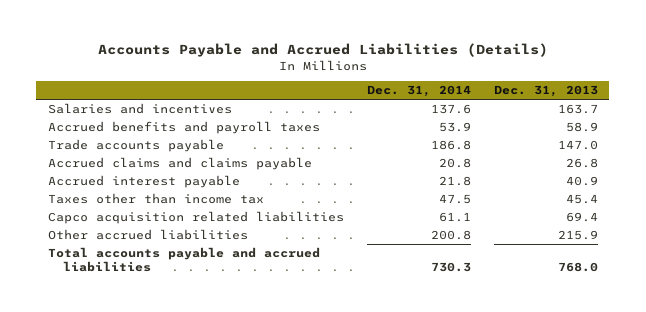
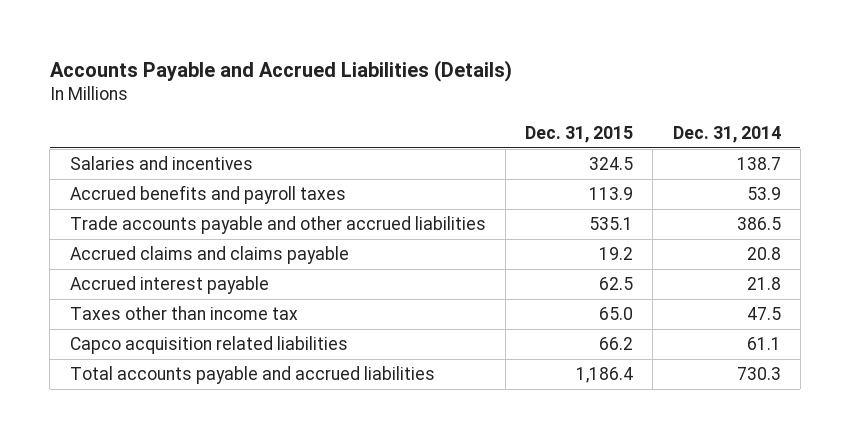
- | Dec. 31, 2014 | Dec. 31, 2013
+ | Dec. 31, 2015 | Dec. 31, 2014
- Salaries and incentives | 137.6 | 163.7
+ Salaries and incentives | 324.5 | 138.7
- Trade accounts payable | 186.8 | 147.0
+ Trade accounts payable and other accrued liabilities | 535.1 | 386.5
- Other accrued liabilities | 200.8 | 215.9

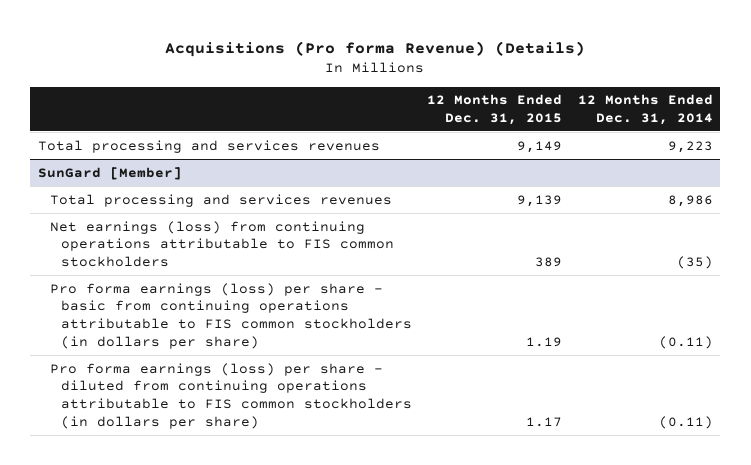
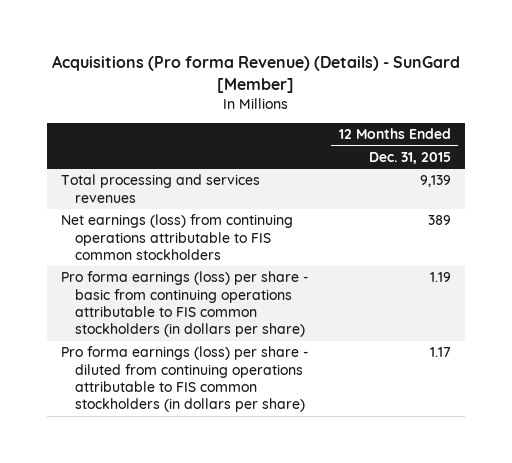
- Acquisitions (Pro forma Revenue) (Details)
+ Acquisitions (Pro forma Revenue) (Details) - SunGard [Member]
- | 12 Months Ended Dec. 31, 2015 | 12 Months Ended Dec. 31, 2014
+ | 12 Months Ended Dec. 31, 2015
- Total processing and services revenues | 9,149 | 9,223
- SunGard [Member]

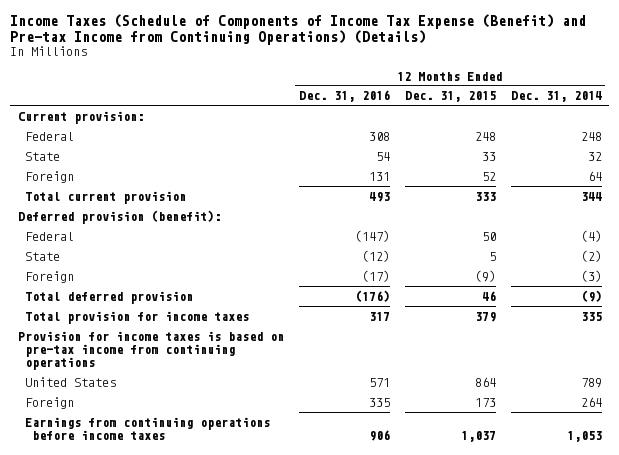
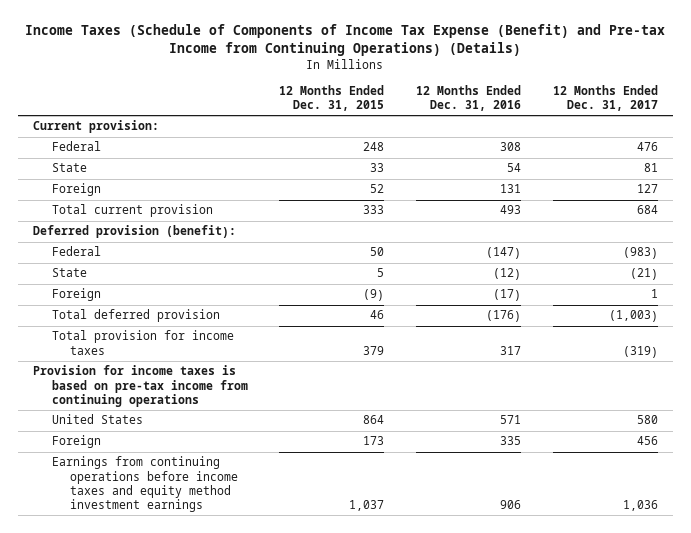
- | 12 Months Ended Dec. 31, 2016 | 12 Months Ended Dec. 31, 2015 | 12 Months Ended Dec. 31, 2014
+ | 12 Months Ended Dec. 31, 2015 | 12 Months Ended Dec. 31, 2016 | 12 Months Ended Dec. 31, 2017
- Earnings from continuing operations before income taxes | 906 | 1,037 | 1,053
+ Earnings from continuing operations before income taxes and equity method investment earnings | 1,037 | 906 | 1,036

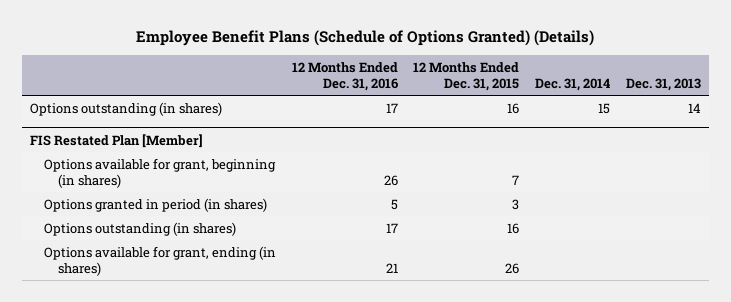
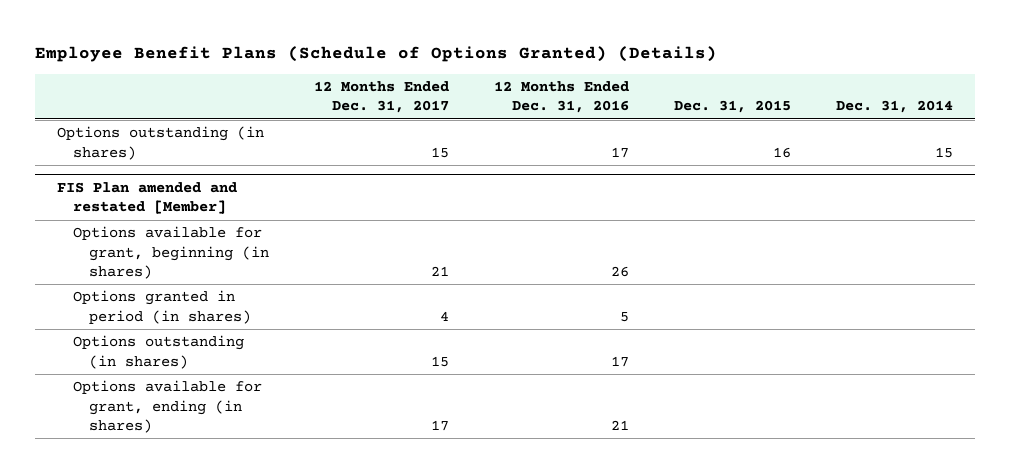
- | 12 Months Ended Dec. 31, 2016 | 12 Months Ended Dec. 31, 2015 | Dec. 31, 2014 | Dec. 31, 2013
+ | 12 Months Ended Dec. 31, 2017 | 12 Months Ended Dec. 31, 2016 | Dec. 31, 2015 | Dec. 31, 2014
- FIS Restated Plan [Member]
+ FIS Plan amended and restated [Member]

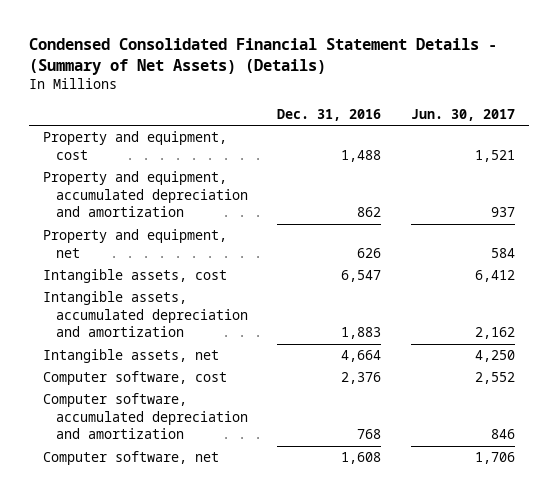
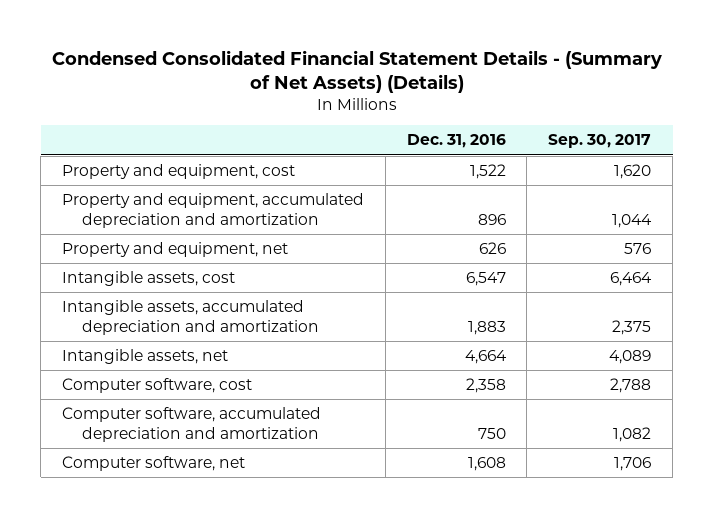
- | Dec. 31, 2016 | Jun. 30, 2017
+ | Dec. 31, 2016 | Sep. 30, 2017
- Property and equipment, cost | 1,488 | 1,521
- Property and equipment, accumulated depreciation and amortization | 862 | 937
+ Property and equipment, cost | 1,522 | 1,620
+ Property and equipment, accumulated depreciation and amortization | 896 | 1,044
- Computer software, cost | 2,376 | 2,552
- Computer software, accumulated depreciation and amortization | 768 | 846
+ Computer software, cost | 2,358 | 2,788
+ Computer software, accumulated depreciation and amortization | 750 | 1,082

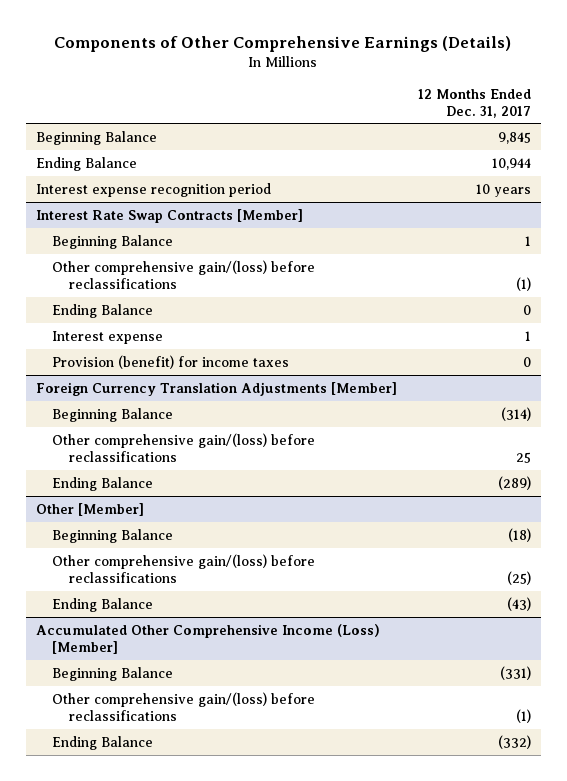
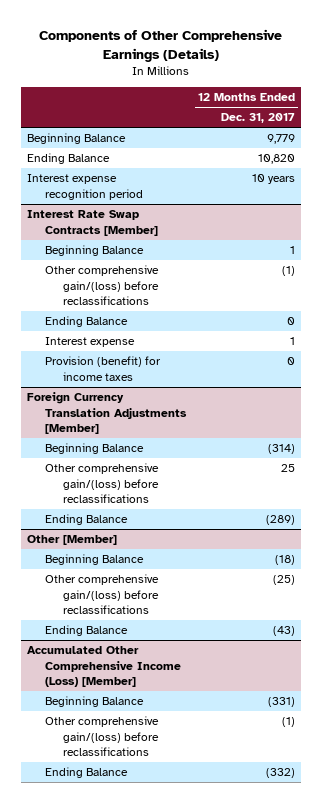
- Beginning Balance | 9,845
- Ending Balance | 10,944
+ Beginning Balance | 9,779
+ Ending Balance | 10,820

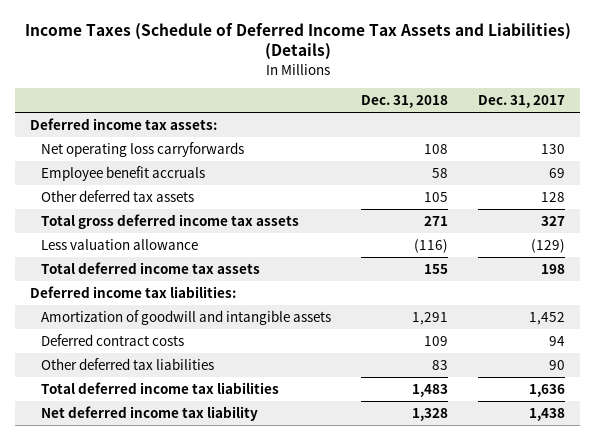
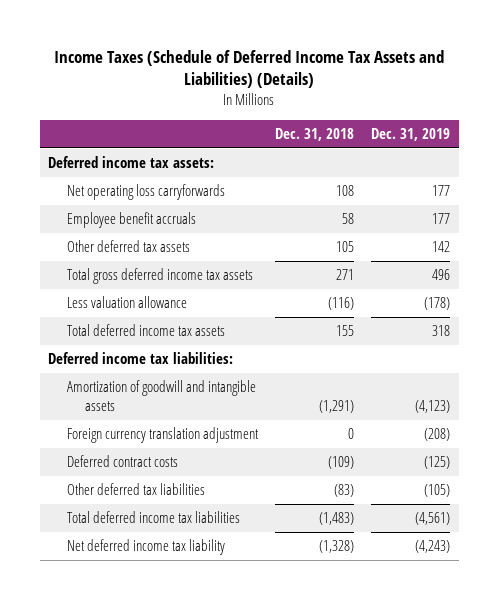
- | Dec. 31, 2018 | Dec. 31, 2017
+ | Dec. 31, 2018 | Dec. 31, 2019
- Amortization of goodwill and intangible assets | 1,291 | 1,452
- Deferred contract costs | 109 | 94
- Other deferred tax liabilities | 83 | 90
- Total deferred income tax liabilities | 1,483 | 1,636
- Net deferred income tax liability | 1,328 | 1,438
+ Amortization of goodwill and intangible assets | (1,291) | (4,123)
+ Foreign currency translation adjustment | 0 | (208)
+ Deferred contract costs | (109) | (125)
+ Other deferred tax liabilities | (83) | (105)
+ Total deferred income tax liabilities | (1,483) | (4,561)
+ Net deferred income tax liability | (1,328) | (4,243)

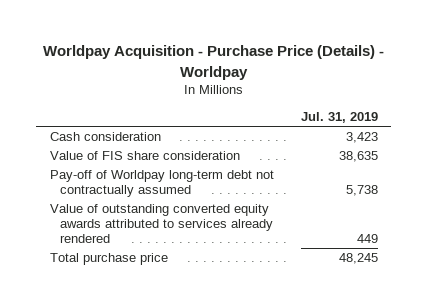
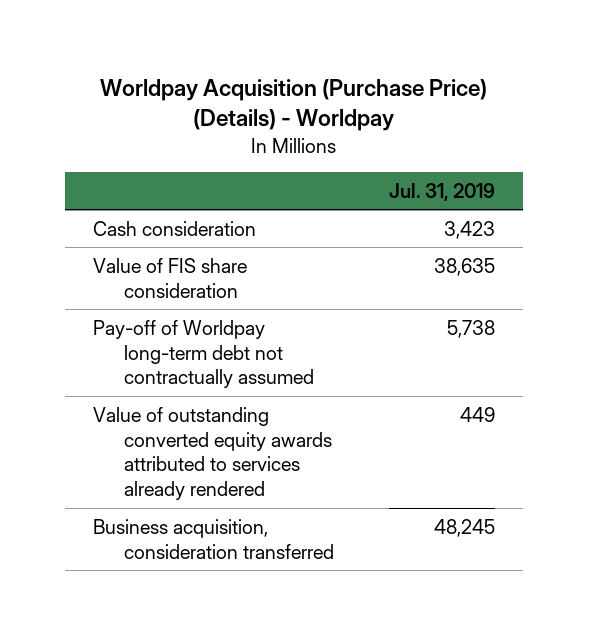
- Worldpay Acquisition - Purchase Price (Details) - Worldpay
+ Worldpay Acquisition (Purchase Price) (Details) - Worldpay
- Total purchase price | 48,245
+ Business acquisition, consideration transferred | 48,245

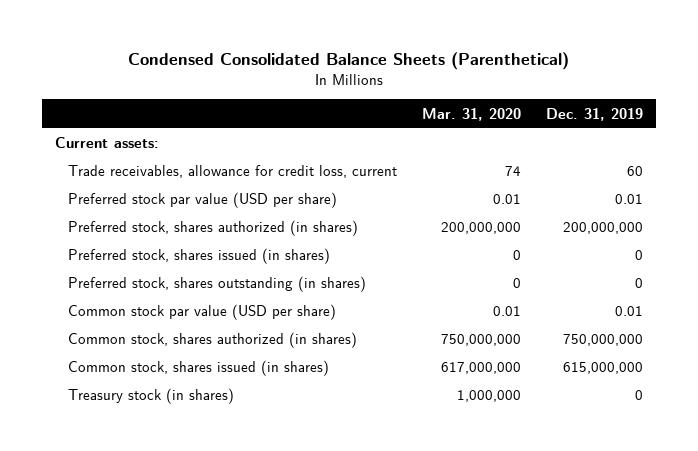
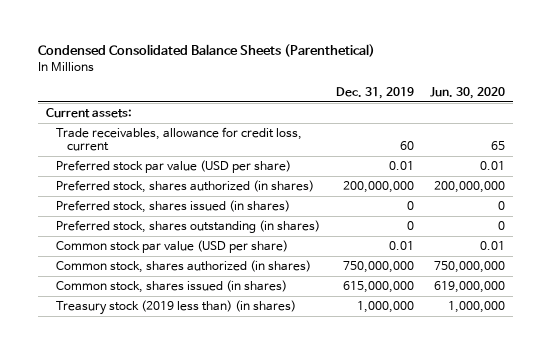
- | Mar. 31, 2020 | Dec. 31, 2019
+ | Dec. 31, 2019 | Jun. 30, 2020
- Treasury stock (in shares) | 1,000,000 | 0
+ Treasury stock (2019 less than) (in shares) | 1,000,000 | 1,000,000

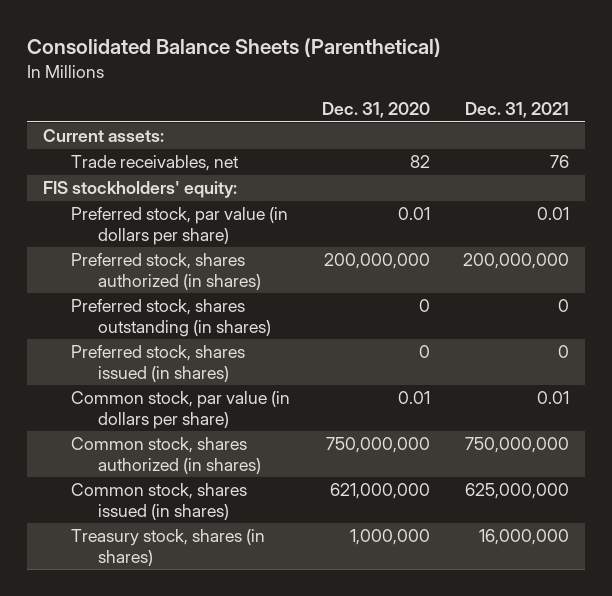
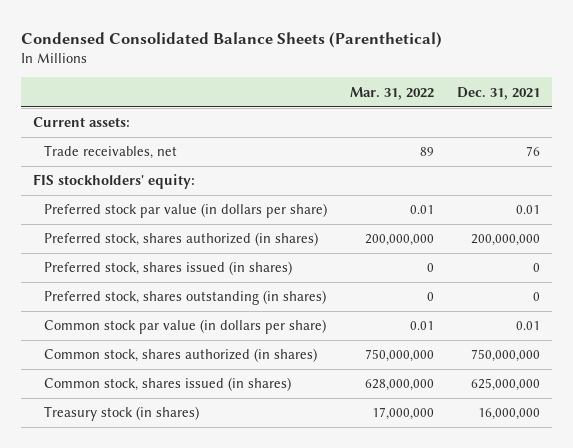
- Consolidated Balance Sheets (Parenthetical)
+ Condensed Consolidated Balance Sheets (Parenthetical)
- | Dec. 31, 2020 | Dec. 31, 2021
+ | Mar. 31, 2022 | Dec. 31, 2021
- Preferred stock, par value (in dollars per share) | 0.01 | 0.01
+ Preferred stock par value (in dollars per share) | 0.01 | 0.01
- Common stock, par value (in dollars per share) | 0.01 | 0.01
moved down: Preferred stock, shares outstanding (in shares) | 0 | 0
+ Common stock par value (in dollars per share) | 0.01 | 0.01
- Treasury stock, shares (in shares) | 1,000,000 | 16,000,000
+ Treasury stock (in shares) | 17,000,000 | 16,000,000

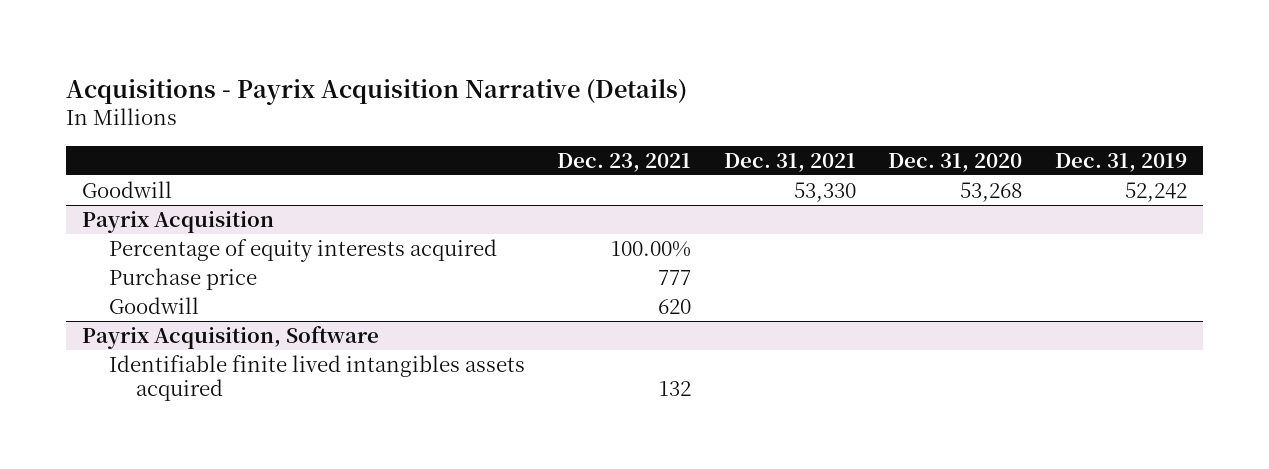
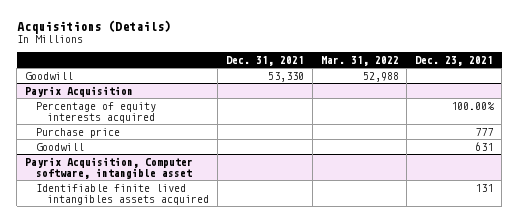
- Acquisitions - Payrix Acquisition Narrative (Details)
+ Acquisitions (Details)
- | Dec. 23, 2021 | Dec. 31, 2021 | Dec. 31, 2020 | Dec. 31, 2019
+ | Dec. 31, 2021 | Mar. 31, 2022 | Dec. 23, 2021
@ Payrix Acquisition
- Goodwill | 620 | | |
- Payrix Acquisition, Software
- Identifiable finite lived intangibles assets acquired | 132 | | |
@ Payrix Acquisition
+ Goodwill | | | 631
+ Payrix Acquisition, Computer software, intangible asset
+ Identifiable finite lived intangibles assets acquired | | | 131

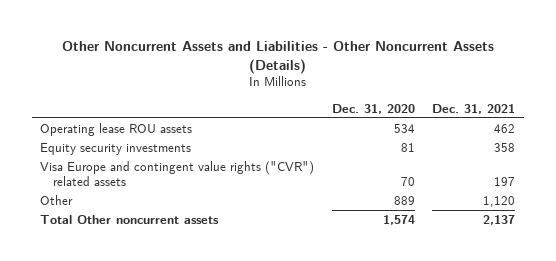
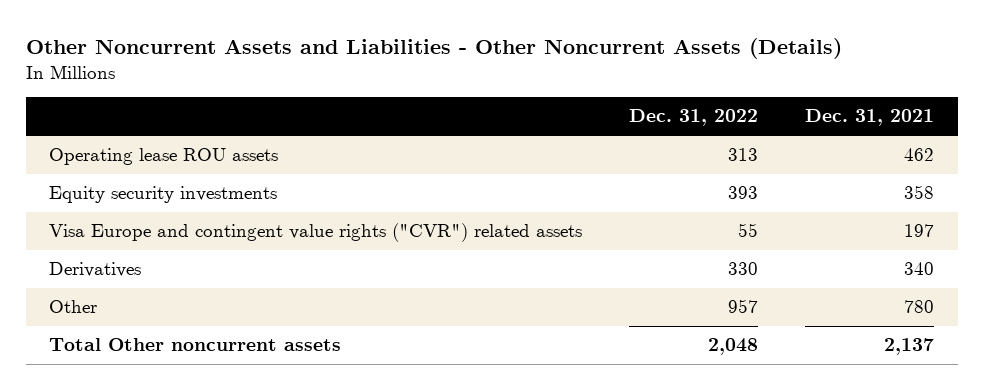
- | Dec. 31, 2020 | Dec. 31, 2021
+ | Dec. 31, 2022 | Dec. 31, 2021
- Other | 889 | 1,120
+ Derivatives | 330 | 340
+ Other | 957 | 780

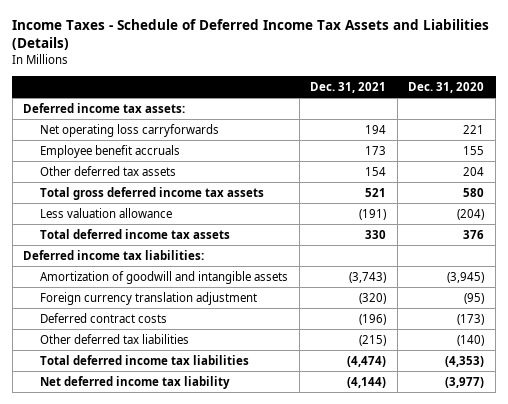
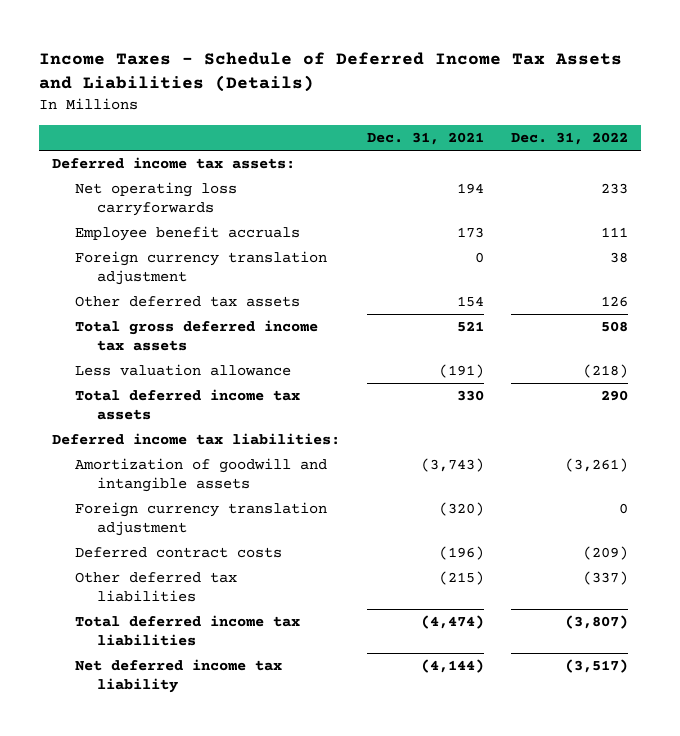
- | Dec. 31, 2021 | Dec. 31, 2020
+ | Dec. 31, 2021 | Dec. 31, 2022
+ Foreign currency translation adjustment | 0 | 38

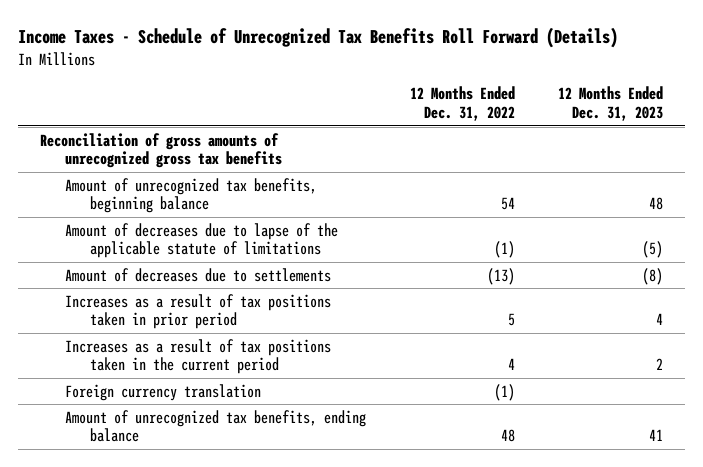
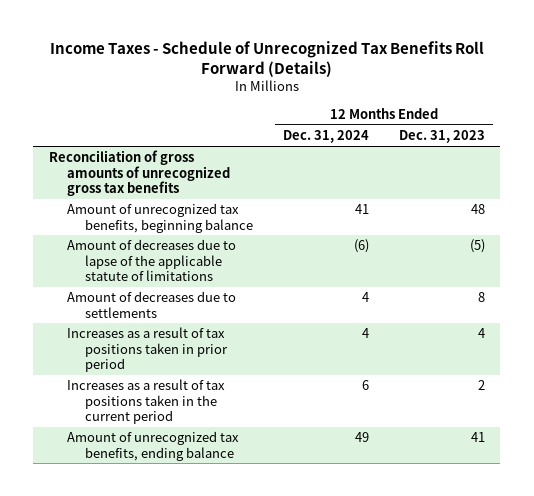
- | 12 Months Ended Dec. 31, 2022 | 12 Months Ended Dec. 31, 2023
+ | 12 Months Ended Dec. 31, 2024 | 12 Months Ended Dec. 31, 2023
- Amount of decreases due to settlements | (13) | (8)
+ Amount of decreases due to settlements | 4 | 8
- Foreign currency translation | (1) |

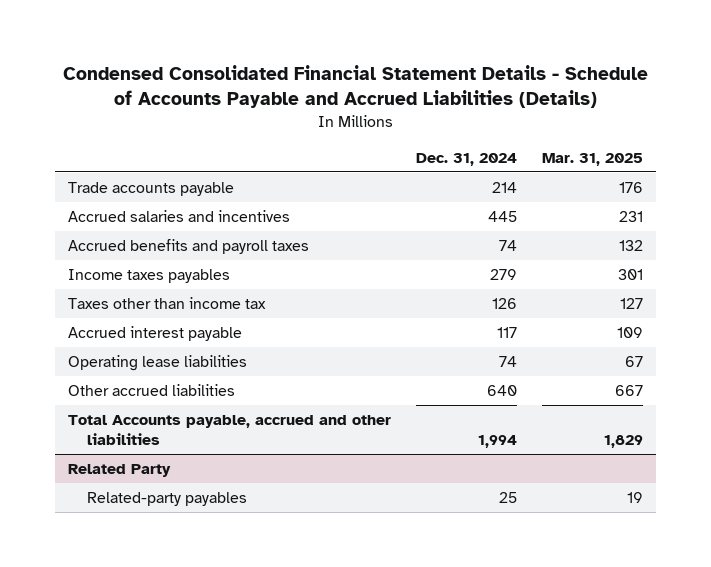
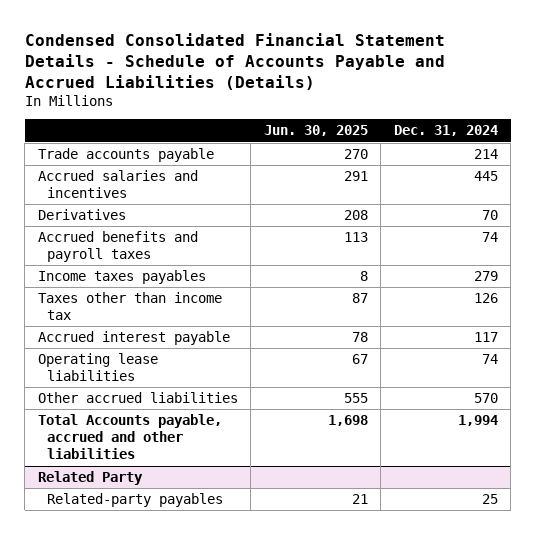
- | Dec. 31, 2024 | Mar. 31, 2025
+ | Jun. 30, 2025 | Dec. 31, 2024
+ Derivatives | 208 | 70
- Other accrued liabilities | 640 | 667
+ Other accrued liabilities | 555 | 570

